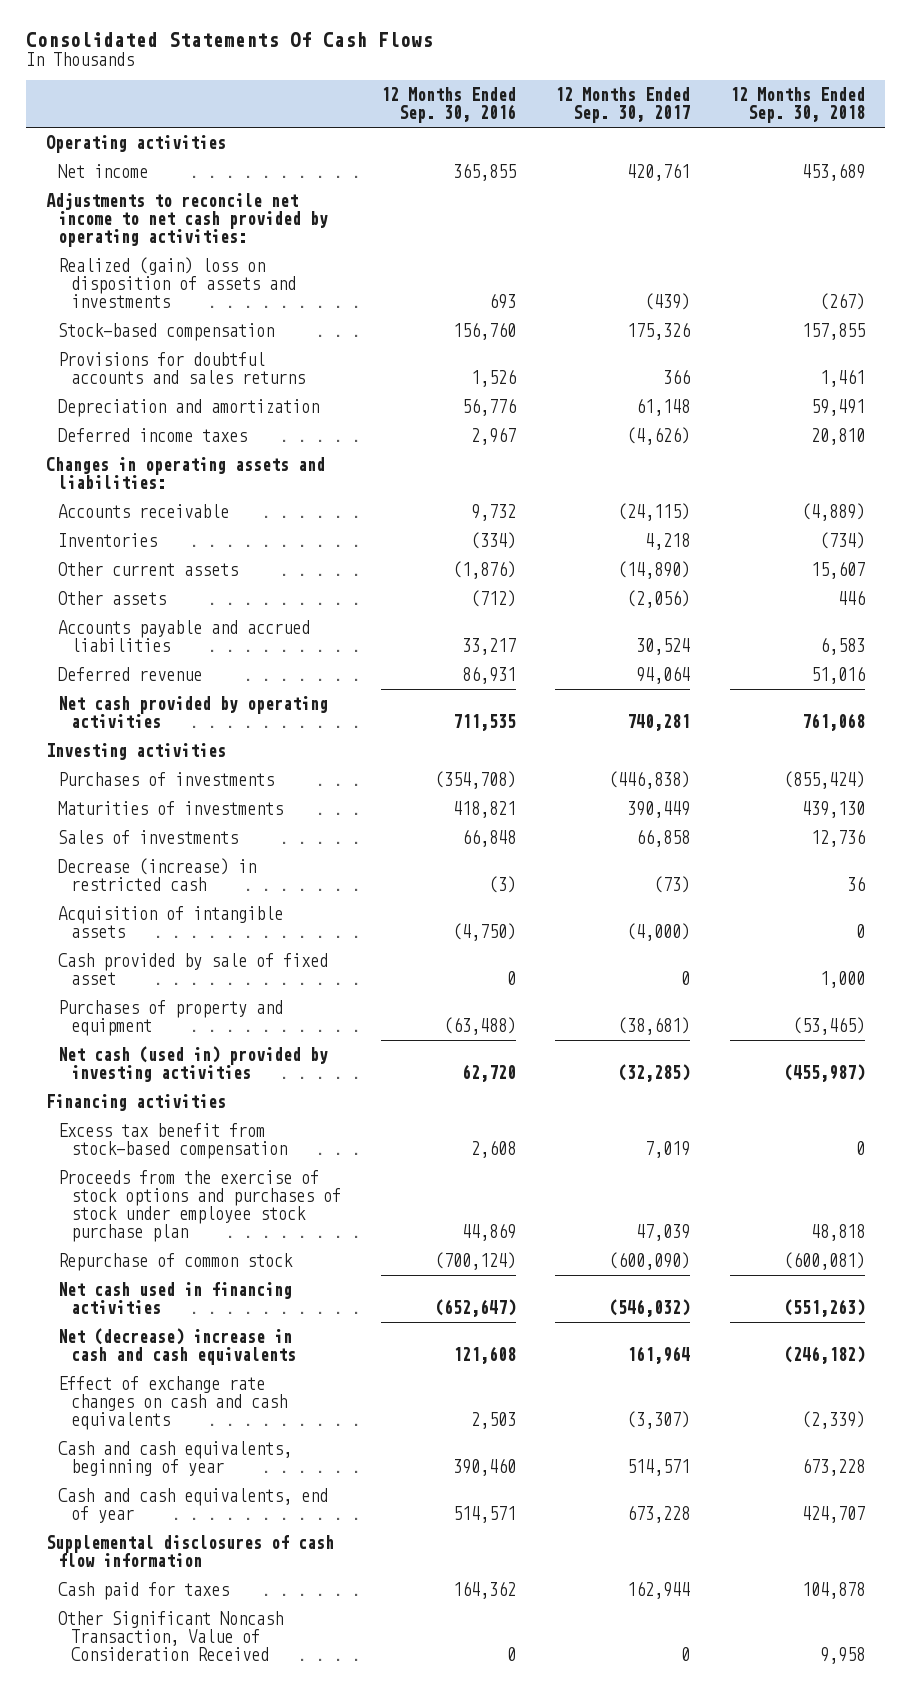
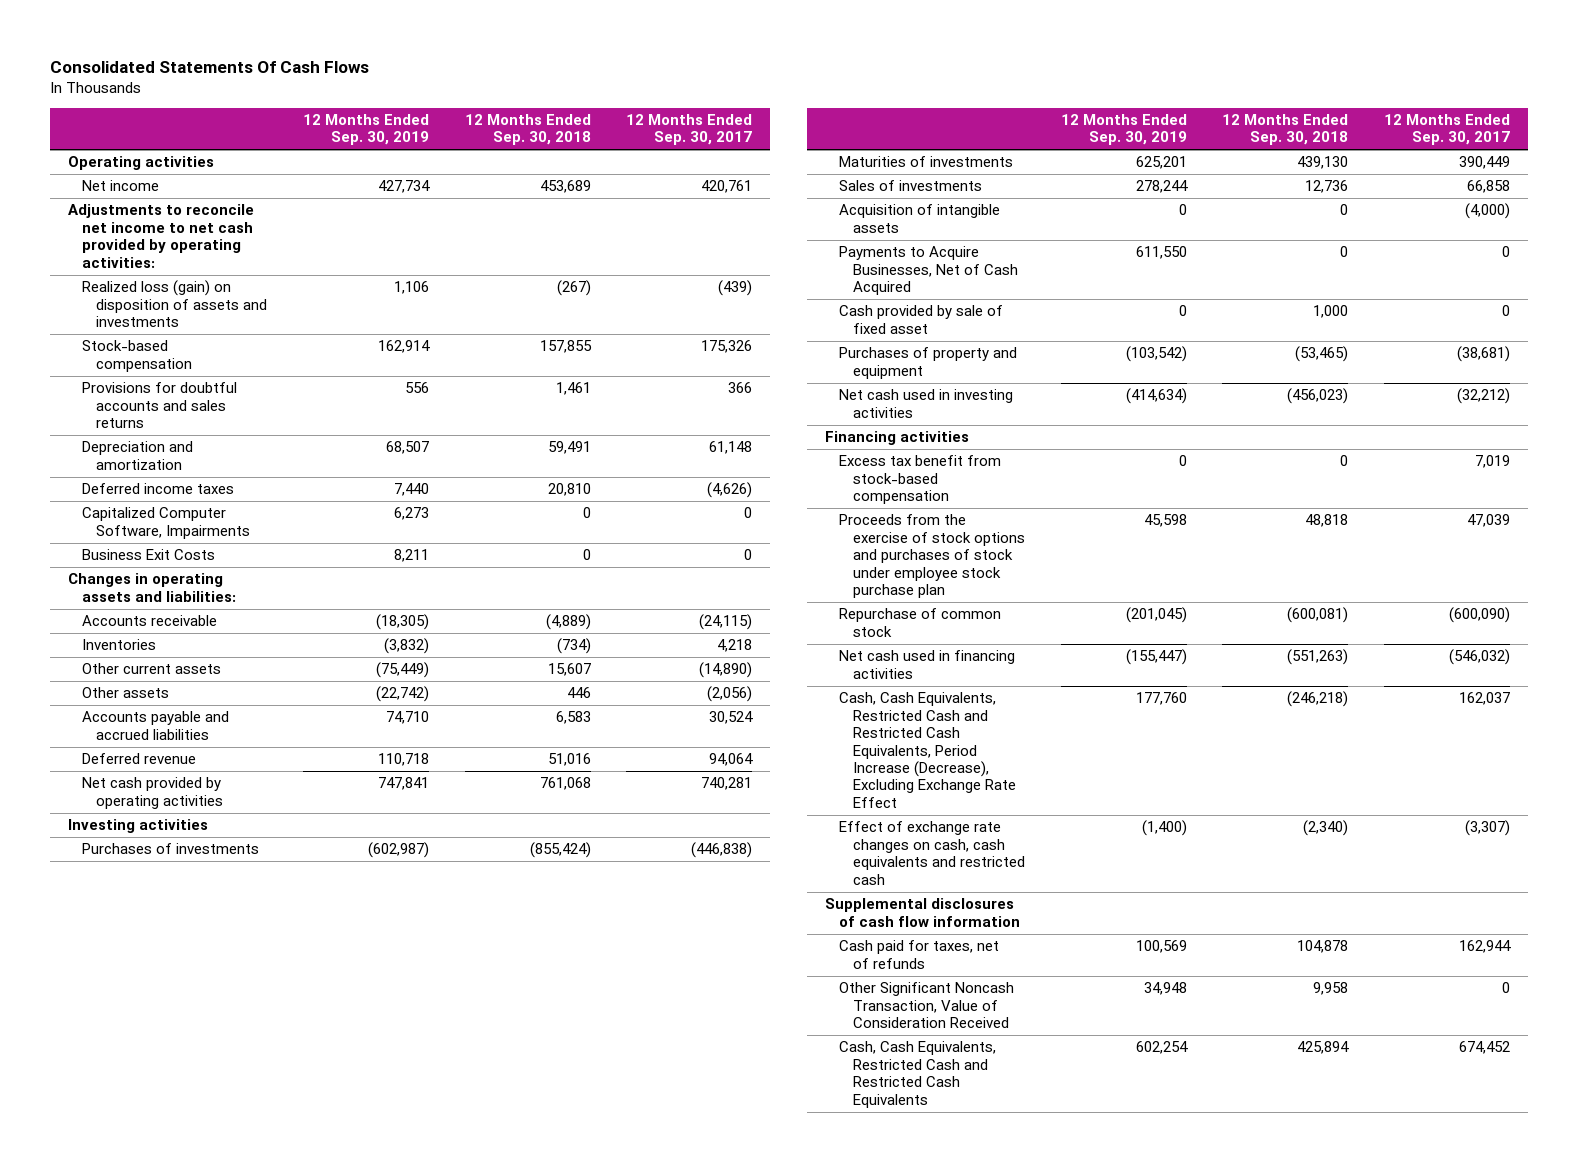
- | 12 Months Ended Sep. 30, 2016 | 12 Months Ended Sep. 30, 2017 | 12 Months Ended Sep. 30, 2018
+ | 12 Months Ended Sep. 30, 2019 | 12 Months Ended Sep. 30, 2018 | 12 Months Ended Sep. 30, 2017
- Realized (gain) loss on disposition of assets and investments | 693 | (439) | (267)
+ Realized loss (gain) on disposition of assets and investments | 1,106 | (267) | (439)
+ Capitalized Computer Software, Impairments | 6,273 | 0 | 0
+ Business Exit Costs | 8,211 | 0 | 0
- Decrease (increase) in restricted cash | (3) | (73) | 36
+ Payments to Acquire Businesses, Net of Cash Acquired | 611,550 | 0 | 0
- Net cash (used in) provided by investing activities | 62,720 | (32,285) | (455,987)
+ Net cash used in investing activities | (414,634) | (456,023) | (32,212)
- Net (decrease) increase in cash and cash equivalents | 121,608 | 161,964 | (246,182)
- Effect of exchange rate changes on cash and cash equivalents | 2,503 | (3,307) | (2,339)
- Cash and cash equivalents, beginning of year | 390,460 | 514,571 | 673,228
- Cash and cash equivalents, end of year | 514,571 | 673,228 | 424,707
+ Cash, Cash Equivalents, Restricted Cash and Restricted Cash Equivalents, Period Increase (Decrease), Excluding Exchange Rate Effect | 177,760 | (246,218) | 162,037
+ Effect of exchange rate changes on cash, cash equivalents and restricted cash | (1,400) | (2,340) | (3,307)
- Cash paid for taxes | 164,362 | 162,944 | 104,878
+ Cash paid for taxes, net of refunds | 100,569 | 104,878 | 162,944
+ Cash, Cash Equivalents, Restricted Cash and Restricted Cash Equivalents | 602,254 | 425,894 | 674,452

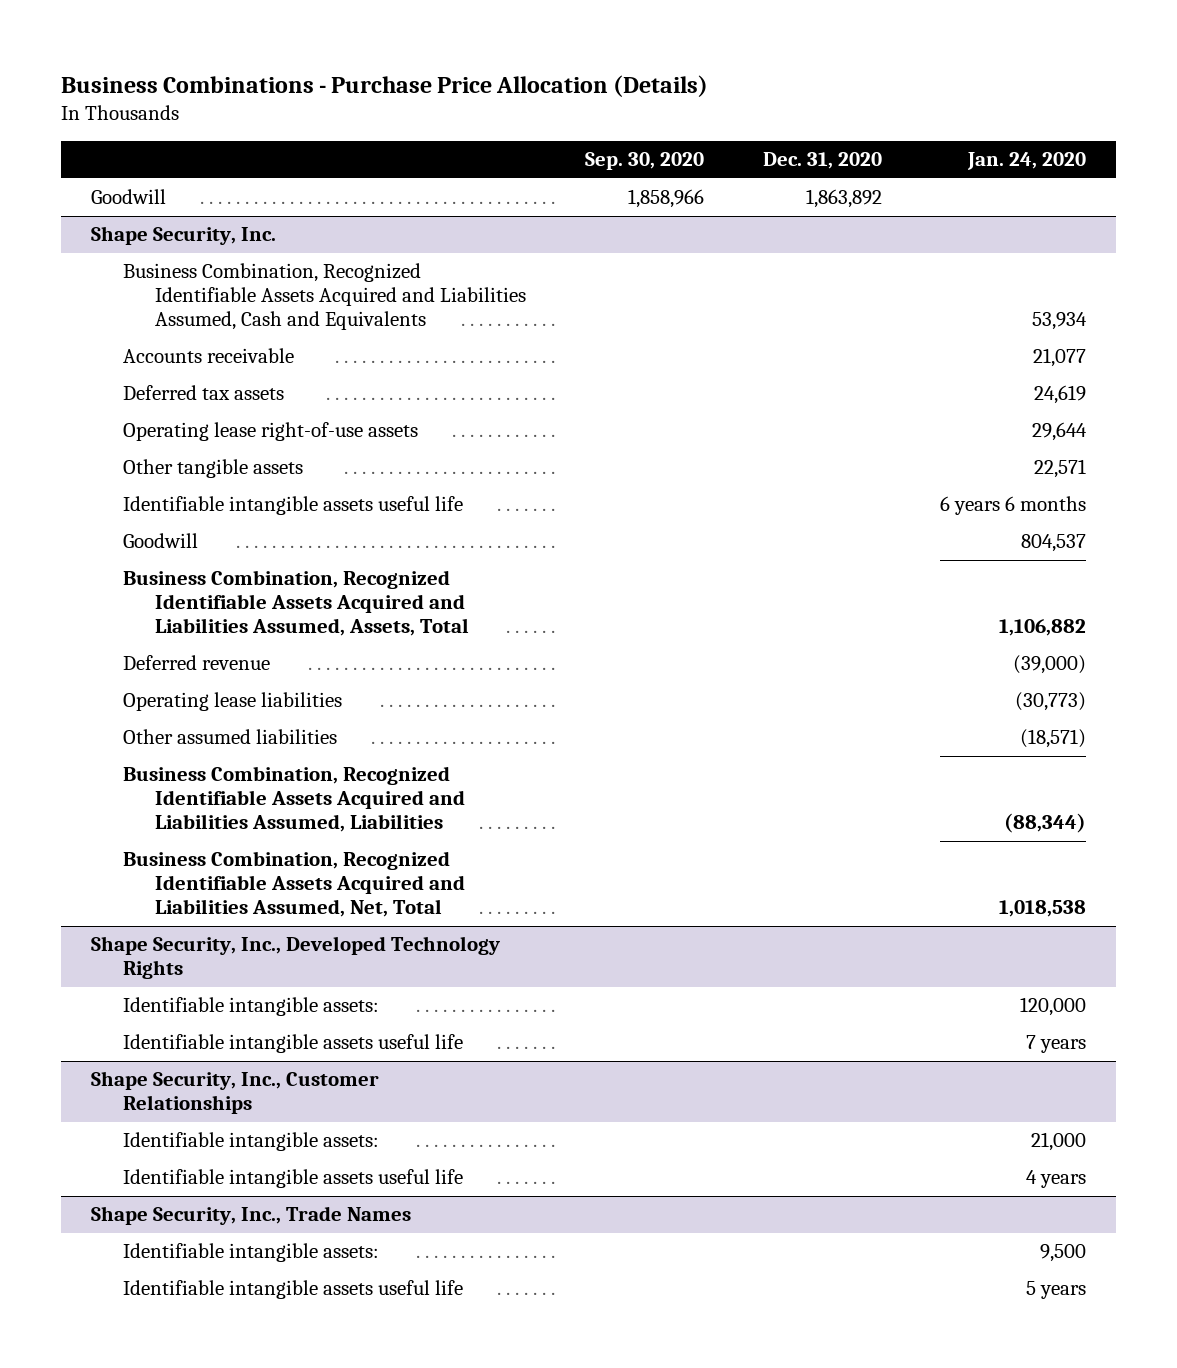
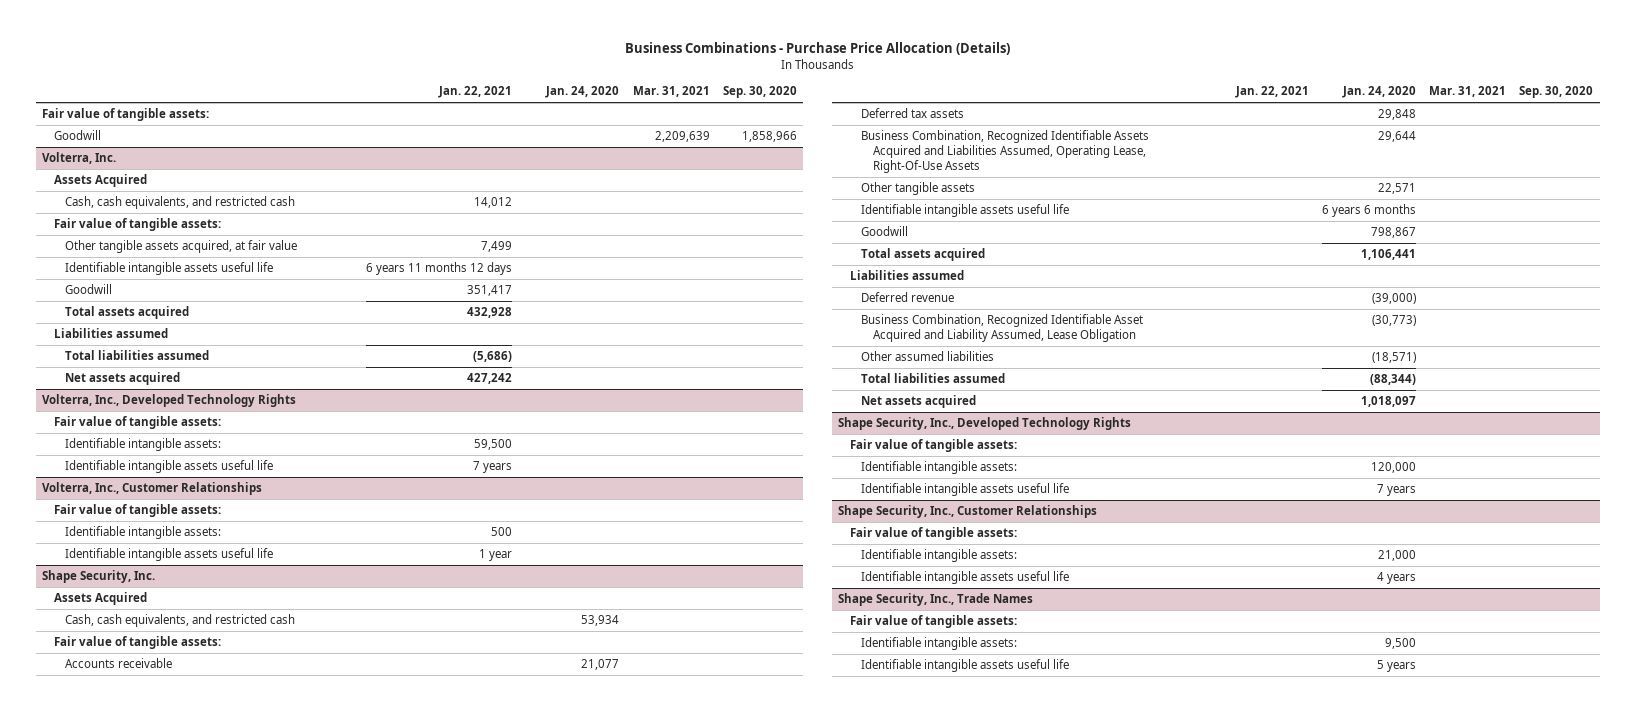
- | Sep. 30, 2020 | Dec. 31, 2020 | Jan. 24, 2020
+ | Jan. 22, 2021 | Jan. 24, 2020 | Mar. 31, 2021 | Sep. 30, 2020
+ Fair value of tangible assets:
+ Volterra, Inc.
+ Assets Acquired
+ Cash, cash equivalents, and restricted cash | 14,012 | | |
+ Fair value of tangible assets:
+ Other tangible assets acquired, at fair value | 7,499 | | |
+ Identifiable intangible assets useful life | 6 years 11 months 12 days | | |
+ Goodwill | 351,417 | | |
+ Total assets acquired | 432,928 | | |
+ Liabilities assumed
+ Total liabilities assumed | (5,686) | | |
+ Net assets acquired | 427,242 | | |
+ Volterra, Inc., Developed Technology Rights
+ Fair value of tangible assets:
+ Identifiable intangible assets: | 59,500 | | |
+ Identifiable intangible assets useful life | 7 years | | |
+ Volterra, Inc., Customer Relationships
+ Fair value of tangible assets:
+ Identifiable intangible assets: | 500 | | |
+ Identifiable intangible assets useful life | 1 year | | |
@ Shape Security, Inc.
- Business Combination, Recognized Identifiable Assets Acquired and Liabilities Assumed, Cash and Equivalents | | | 53,934
+ Assets Acquired
+ Cash, cash equivalents, and restricted cash | | 53,934 | |
+ Fair value of tangible assets:
- Deferred tax assets | | | 24,619
- Operating lease right-of-use assets | | | 29,644
+ Deferred tax assets | | 29,848 | |
+ Business Combination, Recognized Identifiable Assets Acquired and Liabilities Assumed, Operating Lease, Right-Of-Use Assets | | 29,644 | |
- Goodwill | | | 804,537
- Business Combination, Recognized Identifiable Assets Acquired and Liabilities Assumed, Assets, Total | | | 1,106,882
+ Goodwill | | 798,867 | |
+ Total assets acquired | | 1,106,441 | |
+ Liabilities assumed
- Operating lease liabilities | | | (30,773)
+ Business Combination, Recognized Identifiable Asset Acquired and Liability Assumed, Lease Obligation | | (30,773) | |
- Business Combination, Recognized Identifiable Assets Acquired and Liabilities Assumed, Liabilities | | | (88,344)
- Business Combination, Recognized Identifiable Assets Acquired and Liabilities Assumed, Net, Total | | | 1,018,538
+ Total liabilities assumed | | (88,344) | |
+ Net assets acquired | | 1,018,097 | |
@ Shape Security, Inc., Developed Technology Rights
+ Fair value of tangible assets:
@ Shape Security, Inc., Customer Relationships
+ Fair value of tangible assets:
@ Shape Security, Inc., Trade Names
+ Fair value of tangible assets:

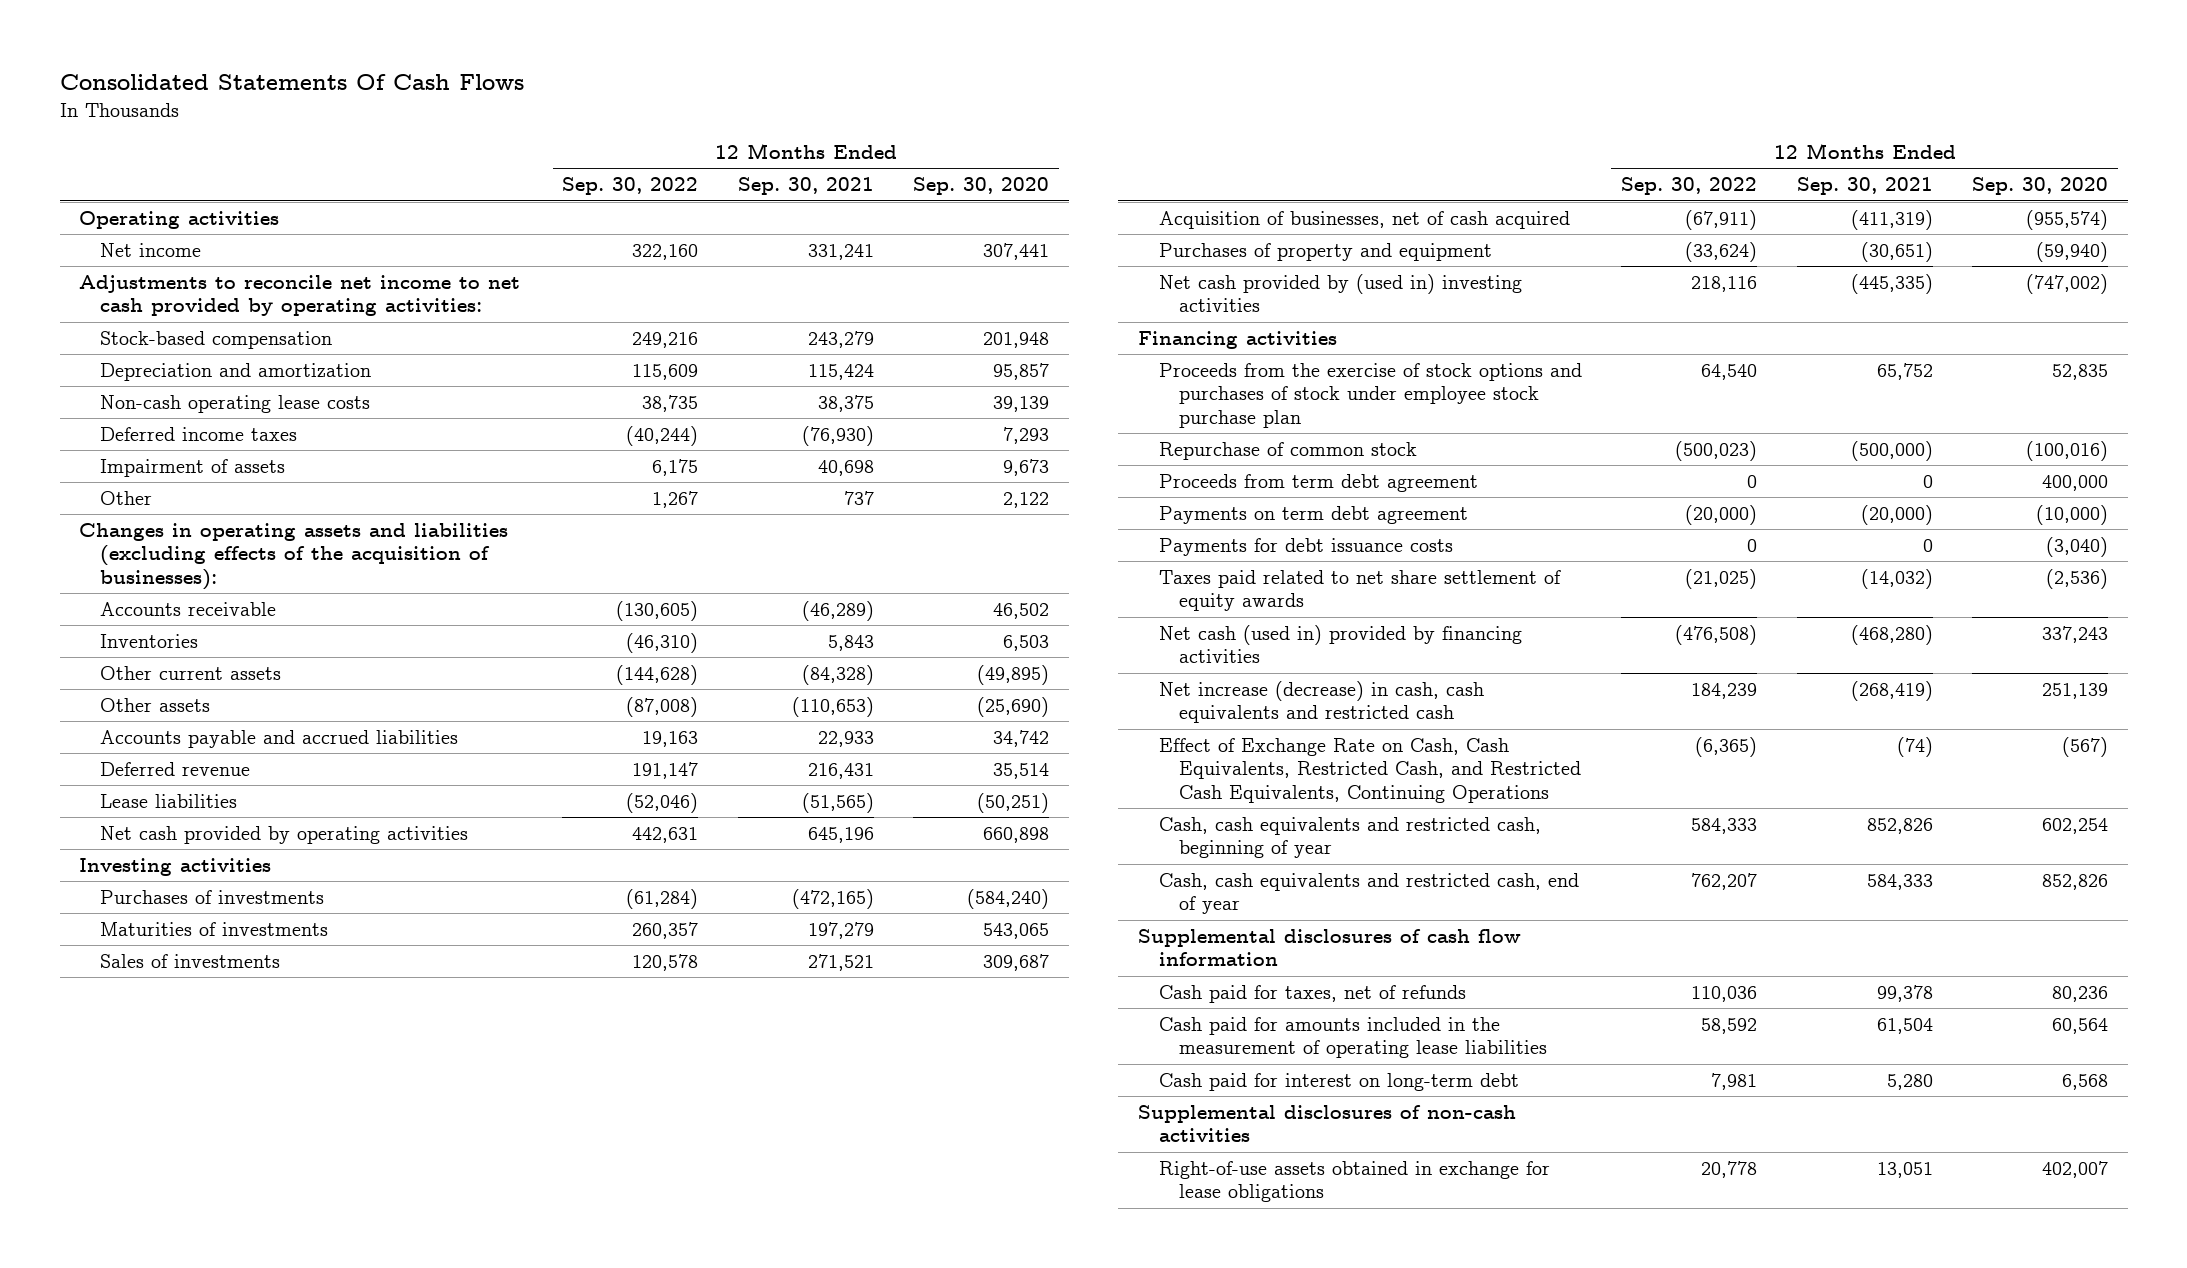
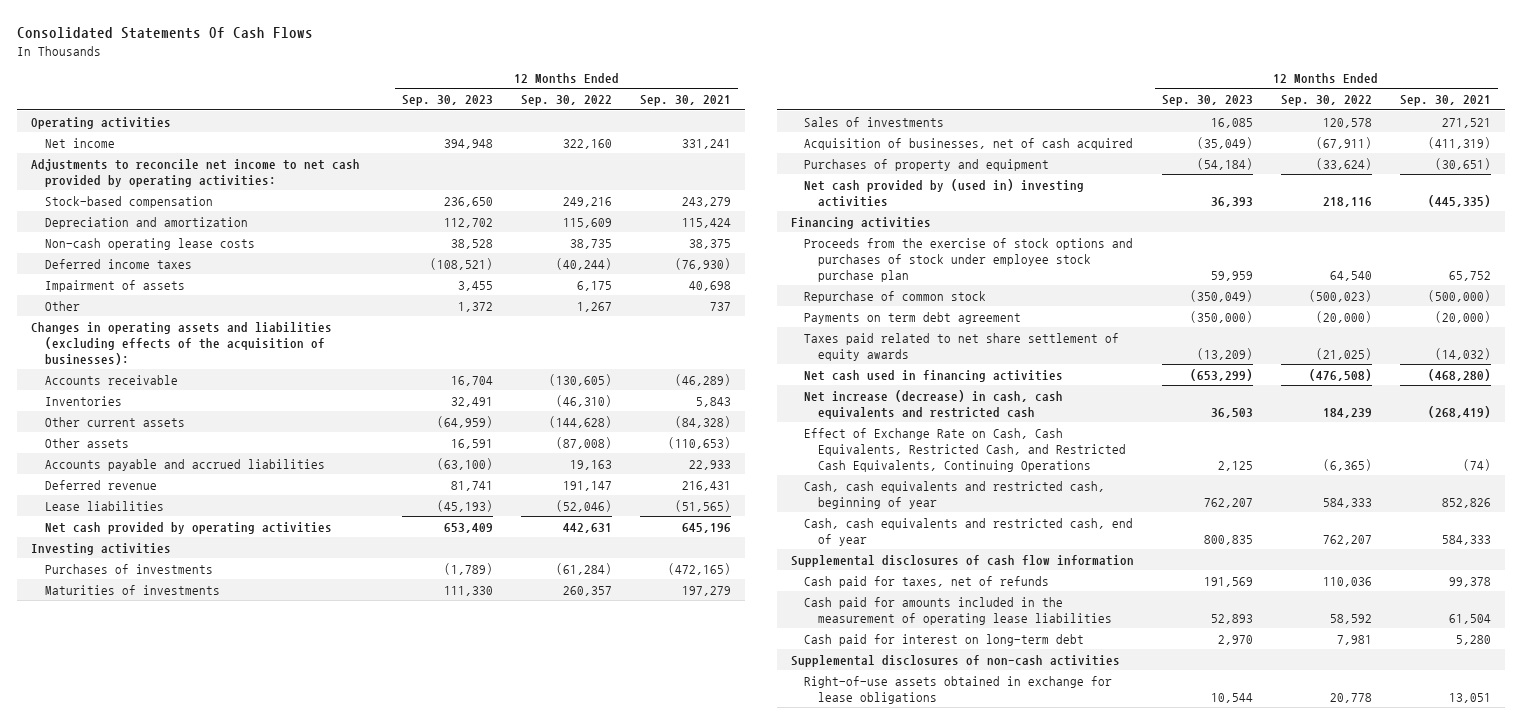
- | 12 Months Ended Sep. 30, 2022 | 12 Months Ended Sep. 30, 2021 | 12 Months Ended Sep. 30, 2020
+ | 12 Months Ended Sep. 30, 2023 | 12 Months Ended Sep. 30, 2022 | 12 Months Ended Sep. 30, 2021
- Proceeds from term debt agreement | 0 | 0 | 400,000
- Payments for debt issuance costs | 0 | 0 | (3,040)
- Net cash (used in) provided by financing activities | (476,508) | (468,280) | 337,243
+ Net cash used in financing activities | (653,299) | (476,508) | (468,280)

